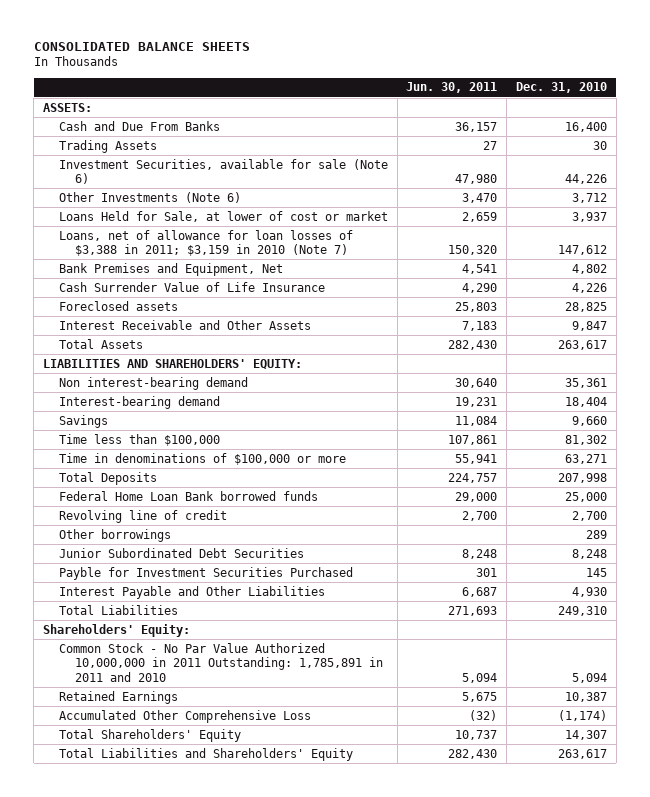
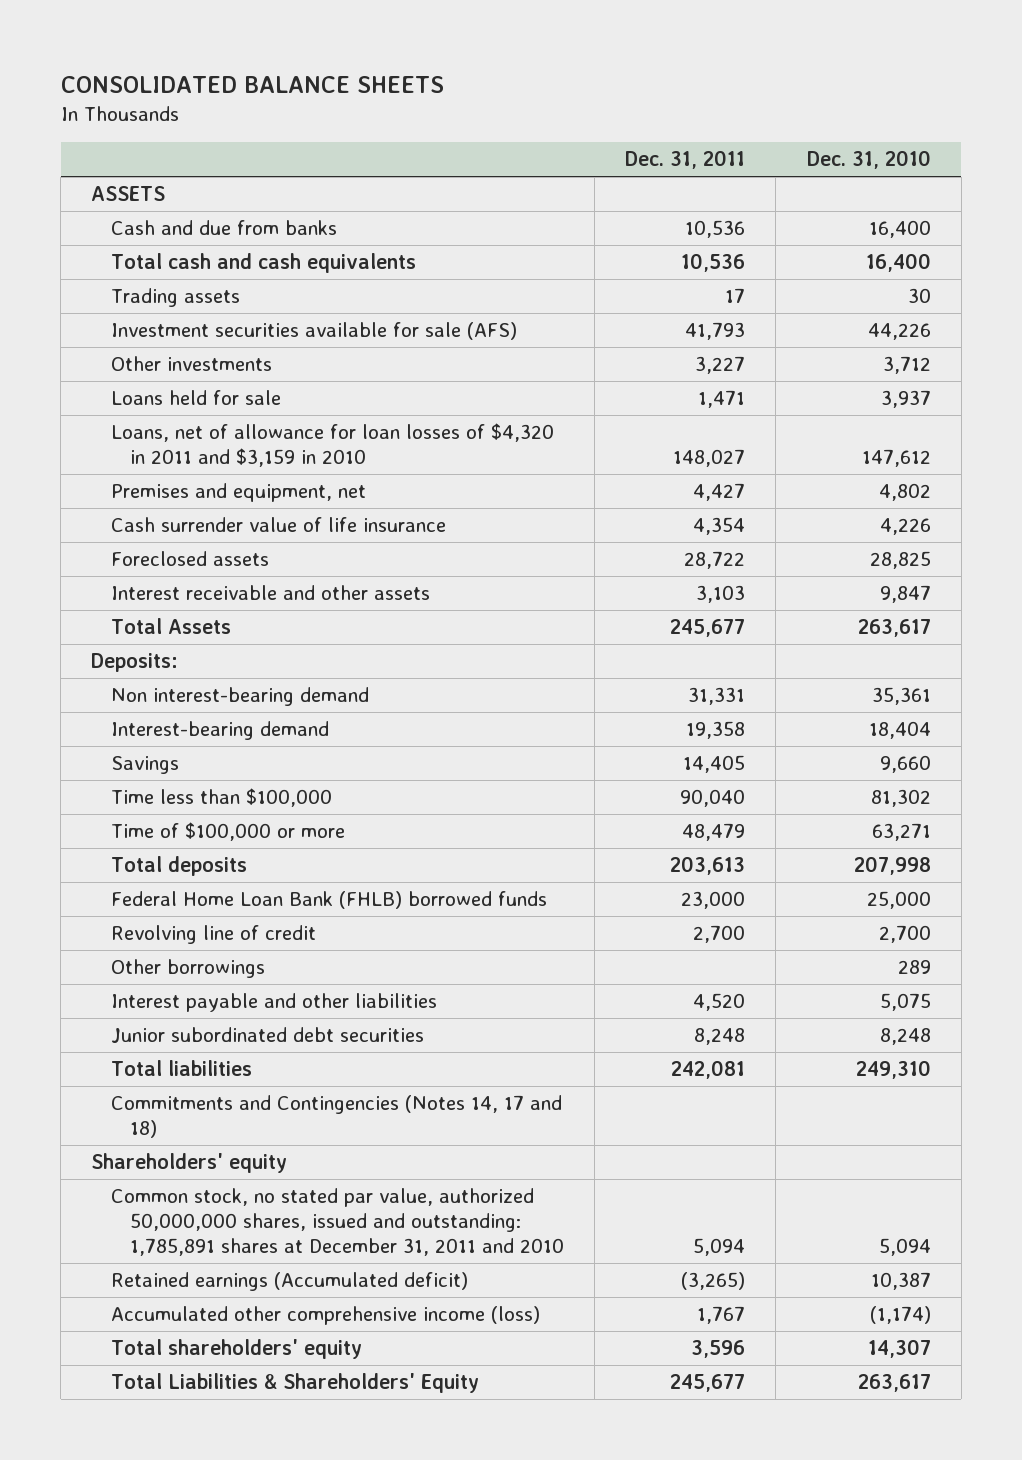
- | Jun. 30, 2011 | Dec. 31, 2010
+ | Dec. 31, 2011 | Dec. 31, 2010
- ASSETS:
- Cash and Due From Banks | 36,157 | 16,400
- Trading Assets | 27 | 30
- Investment Securities, available for sale (Note 6) | 47,980 | 44,226
- Other Investments (Note 6) | 3,470 | 3,712
- Loans Held for Sale, at lower of cost or market | 2,659 | 3,937
- Loans, net of allowance for loan losses of $3,388 in 2011; $3,159 in 2010 (Note 7) | 150,320 | 147,612
- Bank Premises and Equipment, Net | 4,541 | 4,802
- Cash Surrender Value of Life Insurance | 4,290 | 4,226
+ ASSETS
+ Cash and due from banks | 10,536 | 16,400
+ Total cash and cash equivalents | 10,536 | 16,400
+ Trading assets | 17 | 30
+ Investment securities available for sale (AFS) | 41,793 | 44,226
+ Other investments | 3,227 | 3,712
+ Loans held for sale | 1,471 | 3,937
+ Loans, net of allowance for loan losses of $4,320 in 2011 and $3,159 in 2010 | 148,027 | 147,612
+ Premises and equipment, net | 4,427 | 4,802
+ Cash surrender value of life insurance | 4,354 | 4,226
- Interest Receivable and Other Assets | 7,183 | 9,847
+ Interest receivable and other assets | 3,103 | 9,847
- LIABILITIES AND SHAREHOLDERS' EQUITY:
+ Deposits:
- Time in denominations of $100,000 or more | 55,941 | 63,271
- Total Deposits | 224,757 | 207,998
- Federal Home Loan Bank borrowed funds | 29,000 | 25,000
+ Time of $100,000 or more | 48,479 | 63,271
+ Total deposits | 203,613 | 207,998
+ Federal Home Loan Bank (FHLB) borrowed funds | 23,000 | 25,000
- Junior Subordinated Debt Securities | 8,248 | 8,248
- Payble for Investment Securities Purchased | 301 | 145
- Interest Payable and Other Liabilities | 6,687 | 4,930
- Total Liabilities | 271,693 | 249,310
- Shareholders' Equity:
- Common Stock - No Par Value Authorized 10,000,000 in 2011 Outstanding: 1,785,891 in 2011 and 2010 | 5,094 | 5,094
- Retained Earnings | 5,675 | 10,387
- Accumulated Other Comprehensive Loss | (32) | (1,174)
- Total Shareholders' Equity | 10,737 | 14,307
- Total Liabilities and Shareholders' Equity | 282,430 | 263,617
+ Interest payable and other liabilities | 4,520 | 5,075
+ Junior subordinated debt securities | 8,248 | 8,248
+ Total liabilities | 242,081 | 249,310
+ Commitments and Contingencies (Notes 14, 17 and 18)
+ Shareholders' equity
+ Common stock, no stated par value, authorized 50,000,000 shares, issued and outstanding: 1,785,891 shares at December 31, 2011 and 2010 | 5,094 | 5,094
+ Retained earnings (Accumulated deficit) | (3,265) | 10,387
+ Accumulated other comprehensive income (loss) | 1,767 | (1,174)
+ Total shareholders' equity | 3,596 | 14,307
+ Total Liabilities & Shareholders' Equity | 245,677 | 263,617

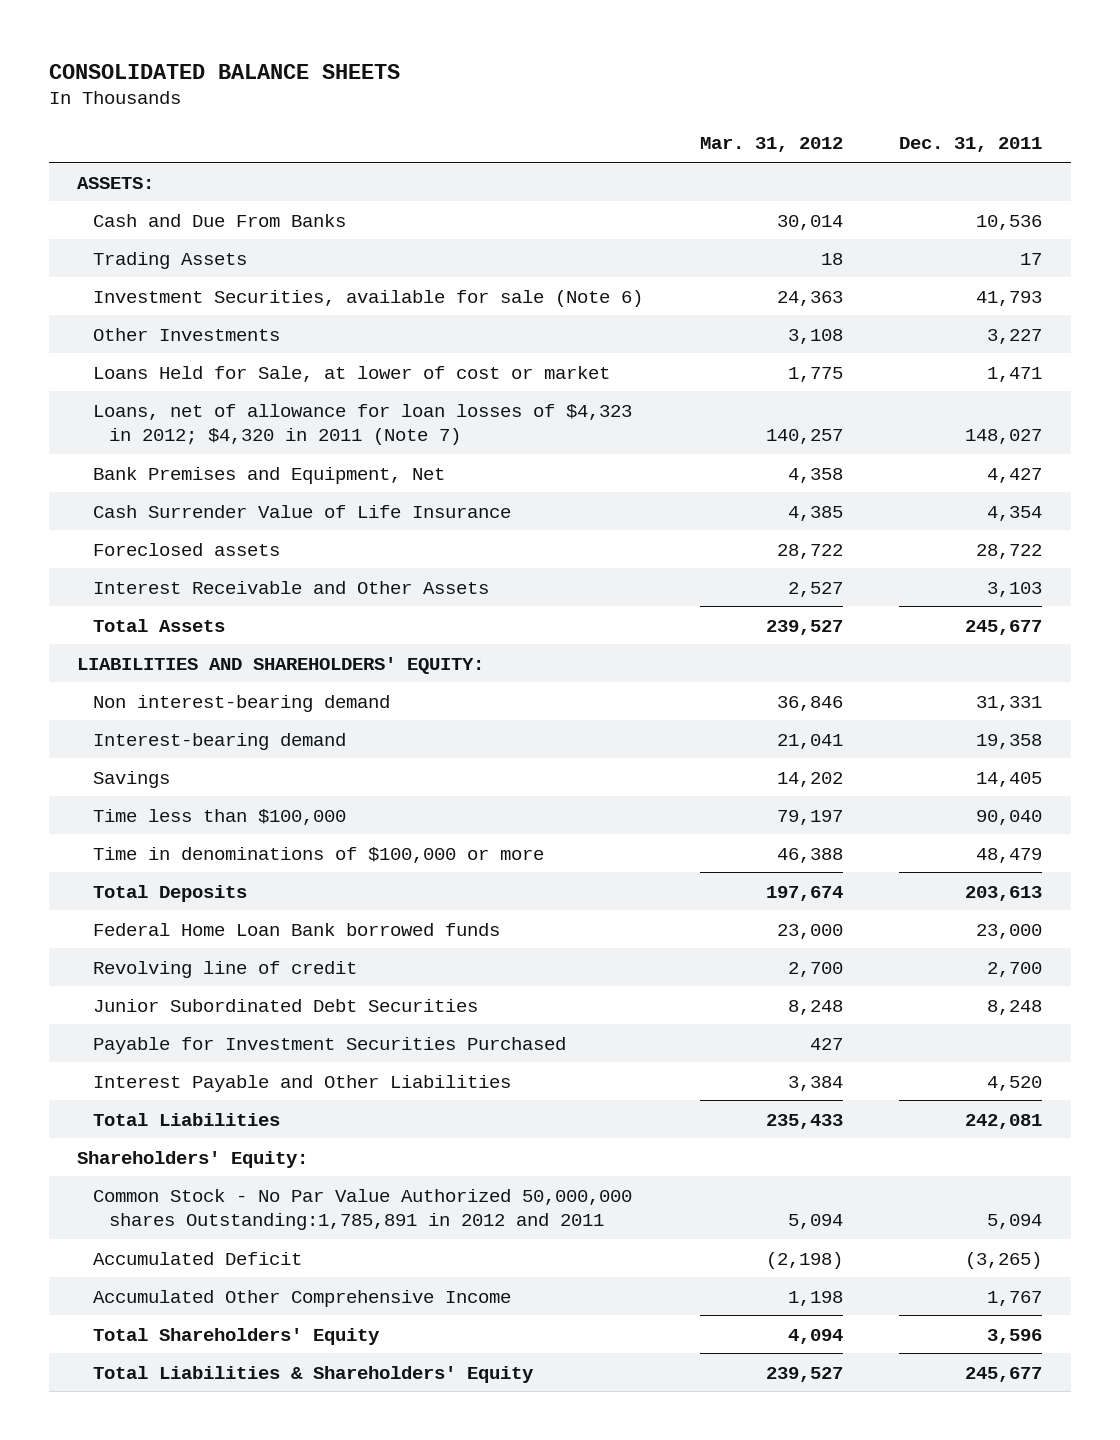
- | Dec. 31, 2011 | Dec. 31, 2010
+ | Mar. 31, 2012 | Dec. 31, 2011
- ASSETS
- Cash and due from banks | 10,536 | 16,400
- Total cash and cash equivalents | 10,536 | 16,400
- Trading assets | 17 | 30
- Investment securities available for sale (AFS) | 41,793 | 44,226
- Other investments | 3,227 | 3,712
- Loans held for sale | 1,471 | 3,937
- Loans, net of allowance for loan losses of $4,320 in 2011 and $3,159 in 2010 | 148,027 | 147,612
- Premises and equipment, net | 4,427 | 4,802
- Cash surrender value of life insurance | 4,354 | 4,226
+ ASSETS:
+ Cash and Due From Banks | 30,014 | 10,536
+ Trading Assets | 18 | 17
+ Investment Securities, available for sale (Note 6) | 24,363 | 41,793
+ Other Investments | 3,108 | 3,227
+ Loans Held for Sale, at lower of cost or market | 1,775 | 1,471
+ Loans, net of allowance for loan losses of $4,323 in 2012; $4,320 in 2011 (Note 7) | 140,257 | 148,027
+ Bank Premises and Equipment, Net | 4,358 | 4,427
+ Cash Surrender Value of Life Insurance | 4,385 | 4,354
- Interest receivable and other assets | 3,103 | 9,847
+ Interest Receivable and Other Assets | 2,527 | 3,103
- Deposits:
+ LIABILITIES AND SHAREHOLDERS' EQUITY:
- Time of $100,000 or more | 48,479 | 63,271
- Total deposits | 203,613 | 207,998
- Federal Home Loan Bank (FHLB) borrowed funds | 23,000 | 25,000
+ Time in denominations of $100,000 or more | 46,388 | 48,479
+ Total Deposits | 197,674 | 203,613
+ Federal Home Loan Bank borrowed funds | 23,000 | 23,000
- Other borrowings | | 289
- Interest payable and other liabilities | 4,520 | 5,075
- Junior subordinated debt securities | 8,248 | 8,248
- Total liabilities | 242,081 | 249,310
- Commitments and Contingencies (Notes 14, 17 and 18)
- Shareholders' equity
- Common stock, no stated par value, authorized 50,000,000 shares, issued and outstanding: 1,785,891 shares at December 31, 2011 and 2010 | 5,094 | 5,094
- Retained earnings (Accumulated deficit) | (3,265) | 10,387
- Accumulated other comprehensive income (loss) | 1,767 | (1,174)
- Total shareholders' equity | 3,596 | 14,307
+ Junior Subordinated Debt Securities | 8,248 | 8,248
+ Payable for Investment Securities Purchased | 427 |
+ Interest Payable and Other Liabilities | 3,384 | 4,520
+ Total Liabilities | 235,433 | 242,081
+ Shareholders' Equity:
+ Common Stock - No Par Value Authorized 50,000,000 shares Outstanding:1,785,891 in 2012 and 2011 | 5,094 | 5,094
+ Accumulated Deficit | (2,198) | (3,265)
+ Accumulated Other Comprehensive Income | 1,198 | 1,767
+ Total Shareholders' Equity | 4,094 | 3,596

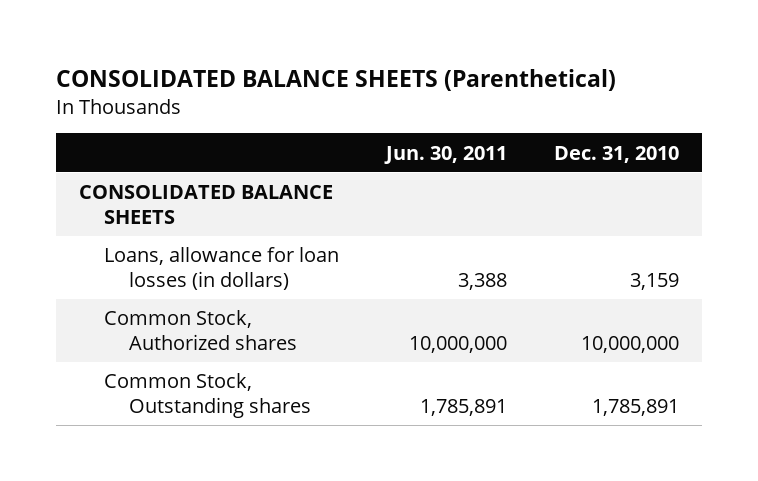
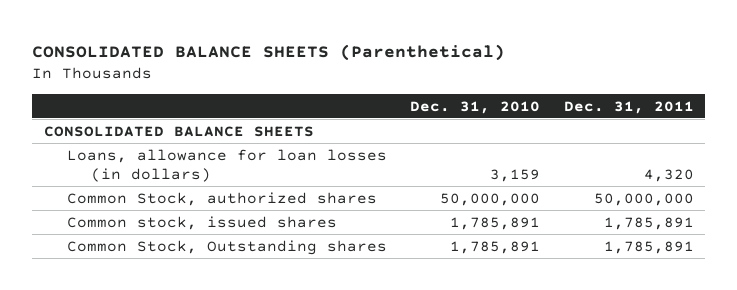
- | Jun. 30, 2011 | Dec. 31, 2010
+ | Dec. 31, 2010 | Dec. 31, 2011
- Common Stock, Authorized shares | 10,000,000 | 10,000,000
+ Common Stock, authorized shares | 50,000,000 | 50,000,000
+ Common stock, issued shares | 1,785,891 | 1,785,891

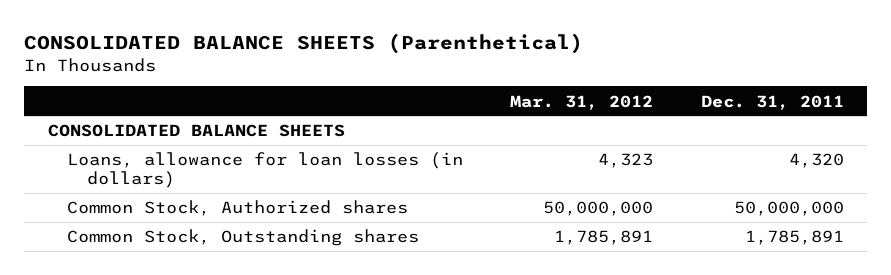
- | Dec. 31, 2010 | Dec. 31, 2011
+ | Mar. 31, 2012 | Dec. 31, 2011
- Common Stock, authorized shares | 50,000,000 | 50,000,000
- Common stock, issued shares | 1,785,891 | 1,785,891
+ Common Stock, Authorized shares | 50,000,000 | 50,000,000

